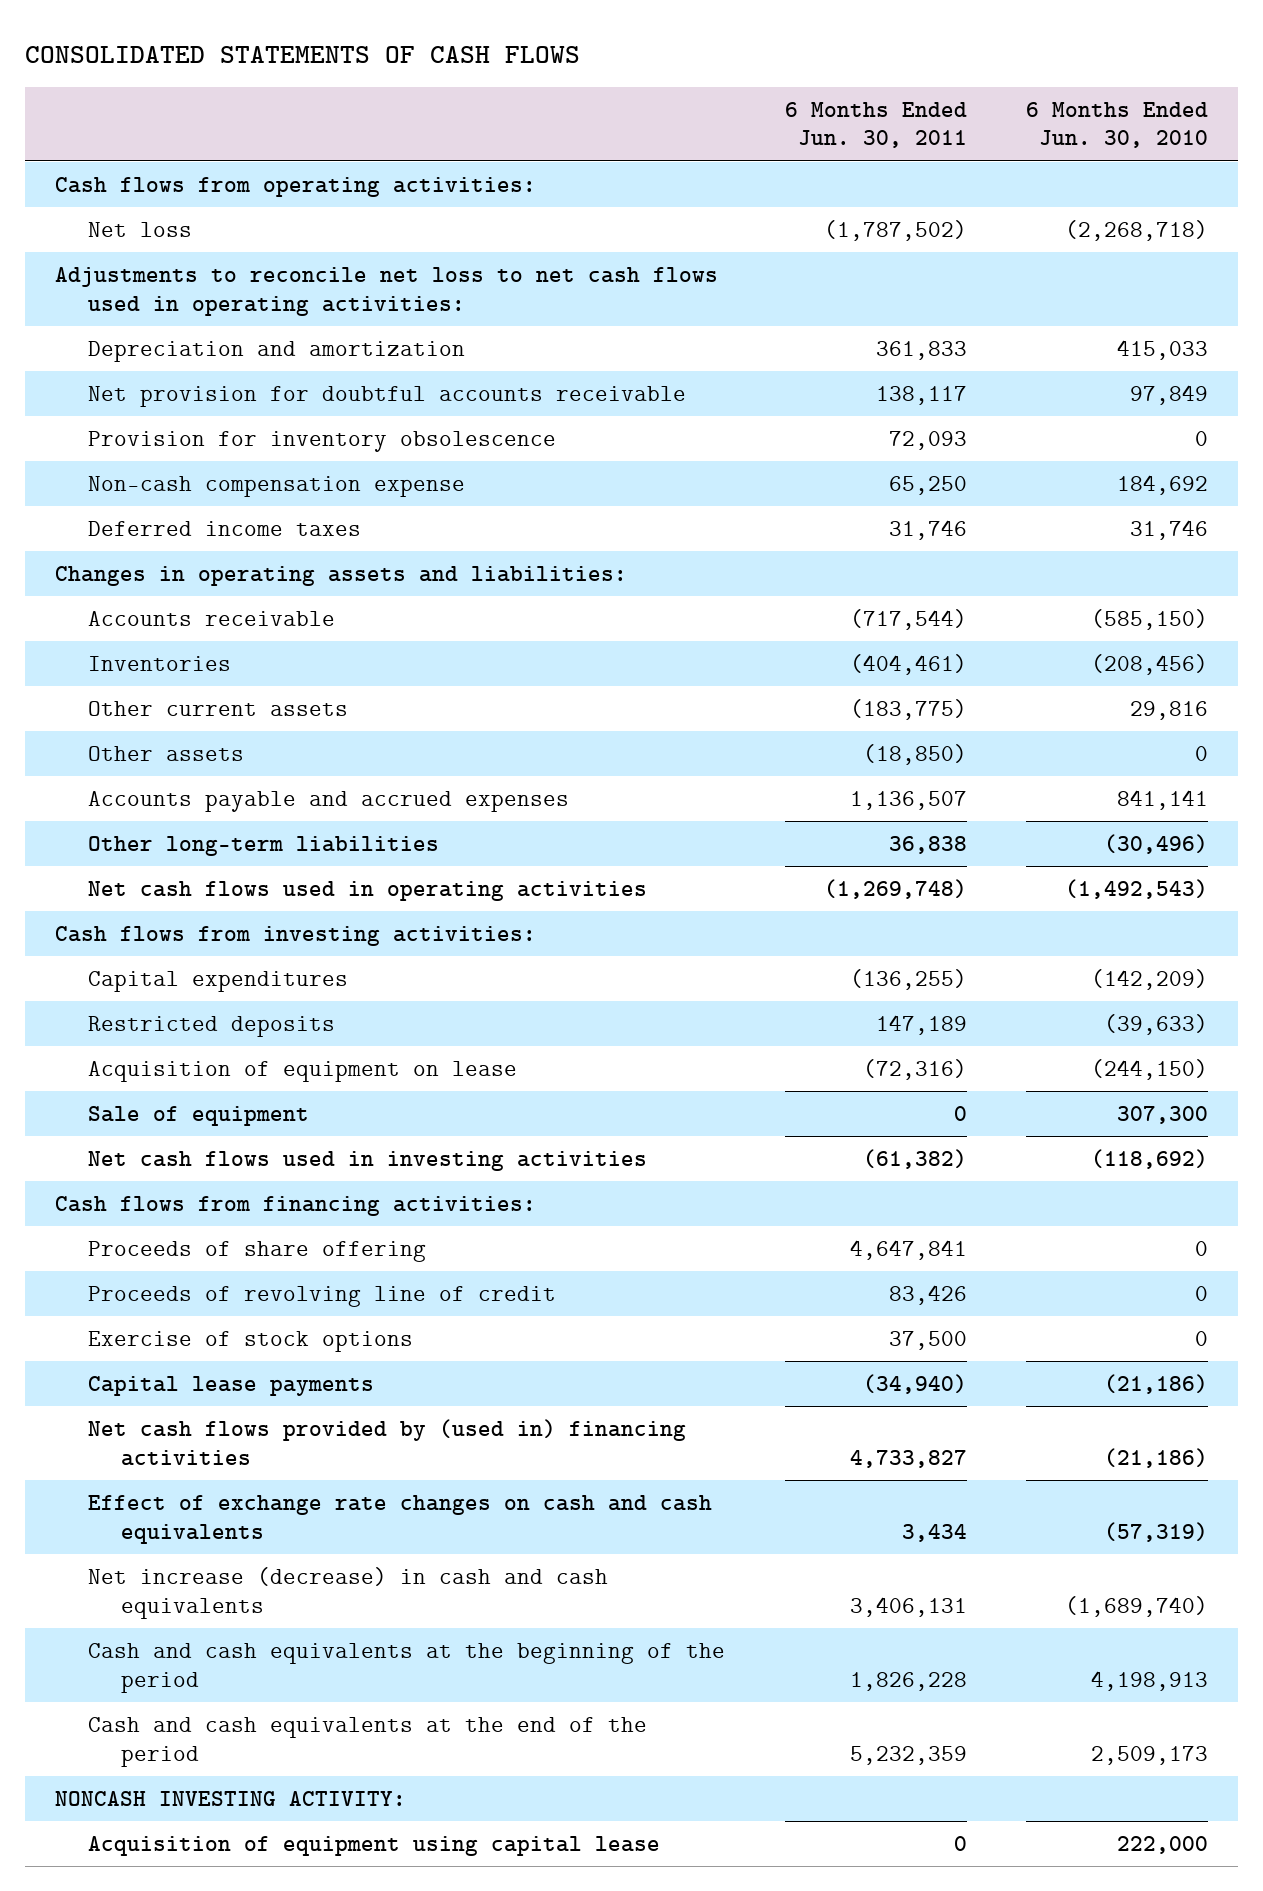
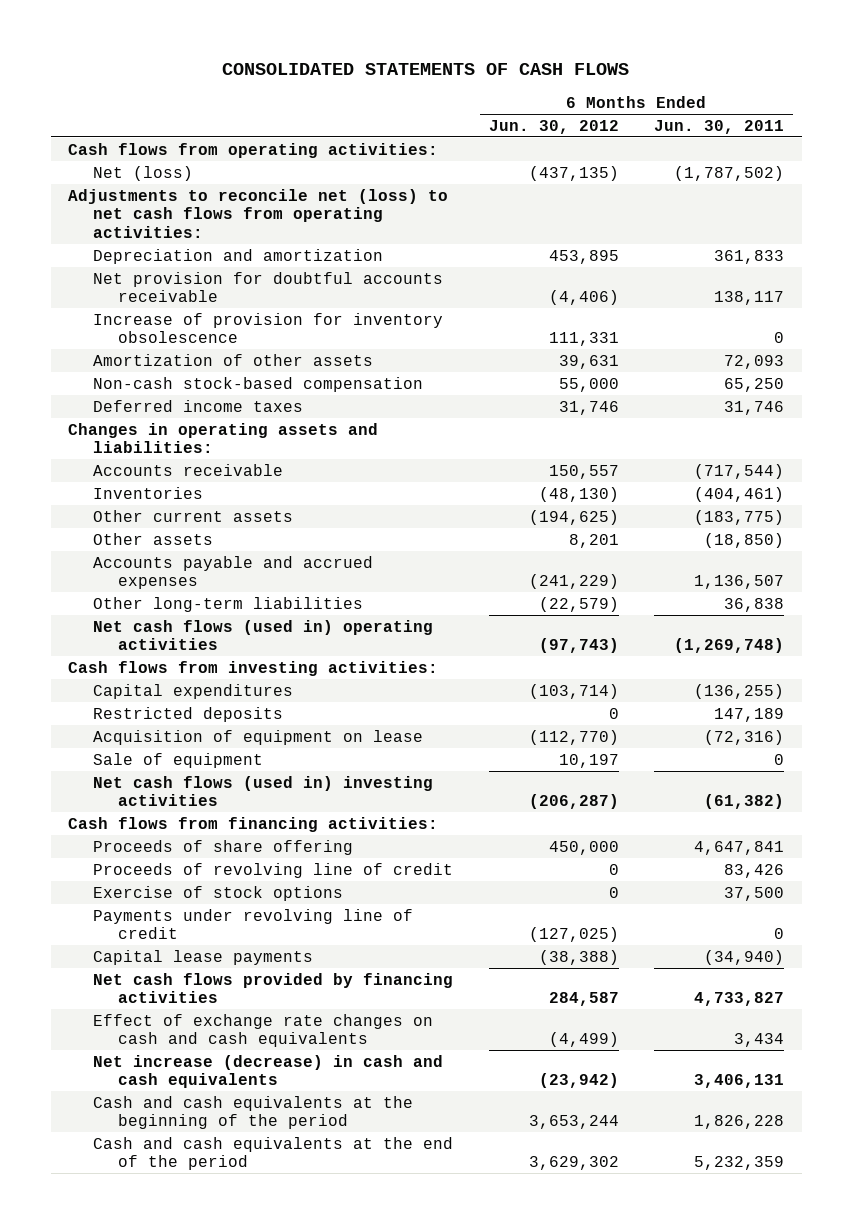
- | 6 Months Ended Jun. 30, 2011 | 6 Months Ended Jun. 30, 2010
+ | 6 Months Ended Jun. 30, 2012 | 6 Months Ended Jun. 30, 2011
- Net loss | (1,787,502) | (2,268,718)
- Adjustments to reconcile net loss to net cash flows used in operating activities:
+ Net (loss) | (437,135) | (1,787,502)
+ Adjustments to reconcile net (loss) to net cash flows from operating activities:
- Provision for inventory obsolescence | 72,093 | 0
- Non-cash compensation expense | 65,250 | 184,692
+ Increase of provision for inventory obsolescence | 111,331 | 0
+ Amortization of other assets | 39,631 | 72,093
+ Non-cash stock-based compensation | 55,000 | 65,250
- Net cash flows used in operating activities | (1,269,748) | (1,492,543)
+ Net cash flows (used in) operating activities | (97,743) | (1,269,748)
- Net cash flows used in investing activities | (61,382) | (118,692)
+ Net cash flows (used in) investing activities | (206,287) | (61,382)
+ Payments under revolving line of credit | (127,025) | 0
- Net cash flows provided by (used in) financing activities | 4,733,827 | (21,186)
+ Net cash flows provided by financing activities | 284,587 | 4,733,827
- NONCASH INVESTING ACTIVITY:
- Acquisition of equipment using capital lease | 0 | 222,000

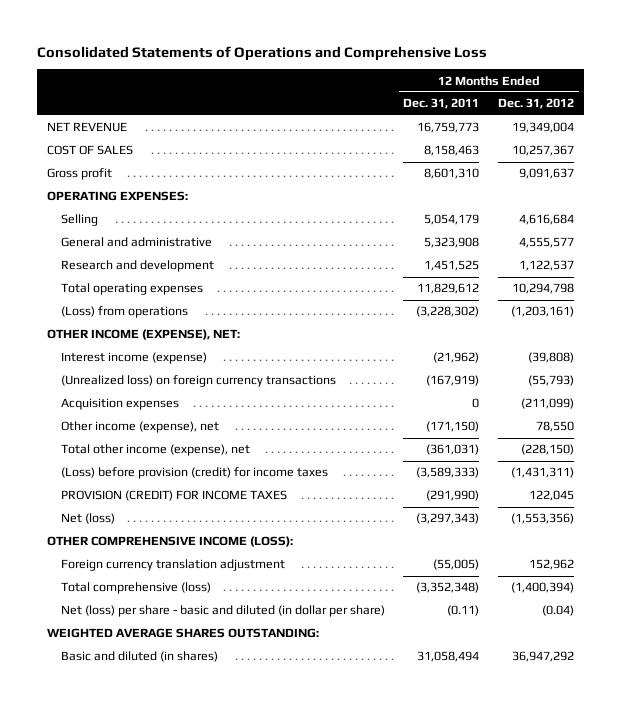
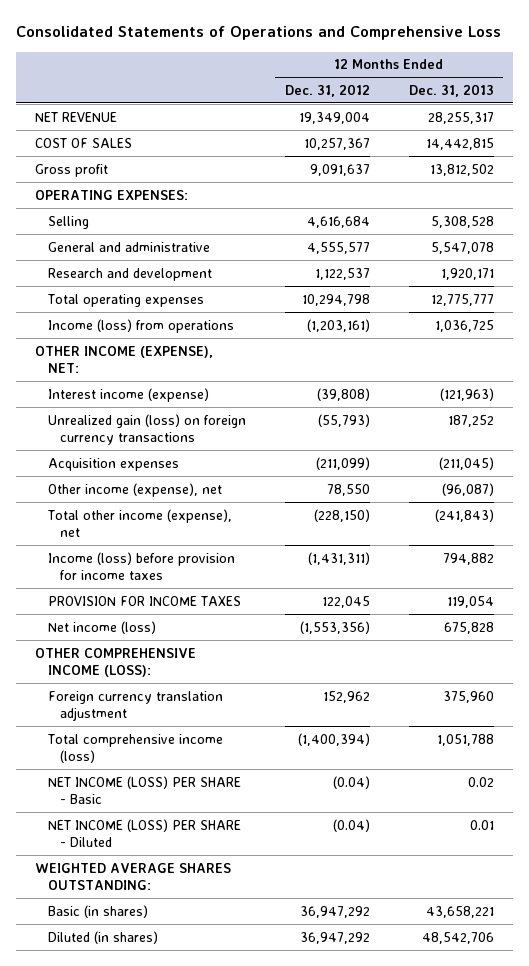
- | 12 Months Ended Dec. 31, 2011 | 12 Months Ended Dec. 31, 2012
+ | 12 Months Ended Dec. 31, 2012 | 12 Months Ended Dec. 31, 2013
- (Loss) from operations | (3,228,302) | (1,203,161)
+ Income (loss) from operations | (1,203,161) | 1,036,725
- (Unrealized loss) on foreign currency transactions | (167,919) | (55,793)
+ Unrealized gain (loss) on foreign currency transactions | (55,793) | 187,252
- (Loss) before provision (credit) for income taxes | (3,589,333) | (1,431,311)
- PROVISION (CREDIT) FOR INCOME TAXES | (291,990) | 122,045
- Net (loss) | (3,297,343) | (1,553,356)
+ Income (loss) before provision for income taxes | (1,431,311) | 794,882
+ PROVISION FOR INCOME TAXES | 122,045 | 119,054
+ Net income (loss) | (1,553,356) | 675,828
- Total comprehensive (loss) | (3,352,348) | (1,400,394)
- Net (loss) per share - basic and diluted (in dollar per share) | (0.11) | (0.04)
+ Total comprehensive income (loss) | (1,400,394) | 1,051,788
+ NET INCOME (LOSS) PER SHARE - Basic | (0.04) | 0.02
+ NET INCOME (LOSS) PER SHARE - Diluted | (0.04) | 0.01
- Basic and diluted (in shares) | 31,058,494 | 36,947,292
+ Basic (in shares) | 36,947,292 | 43,658,221
+ Diluted (in shares) | 36,947,292 | 48,542,706

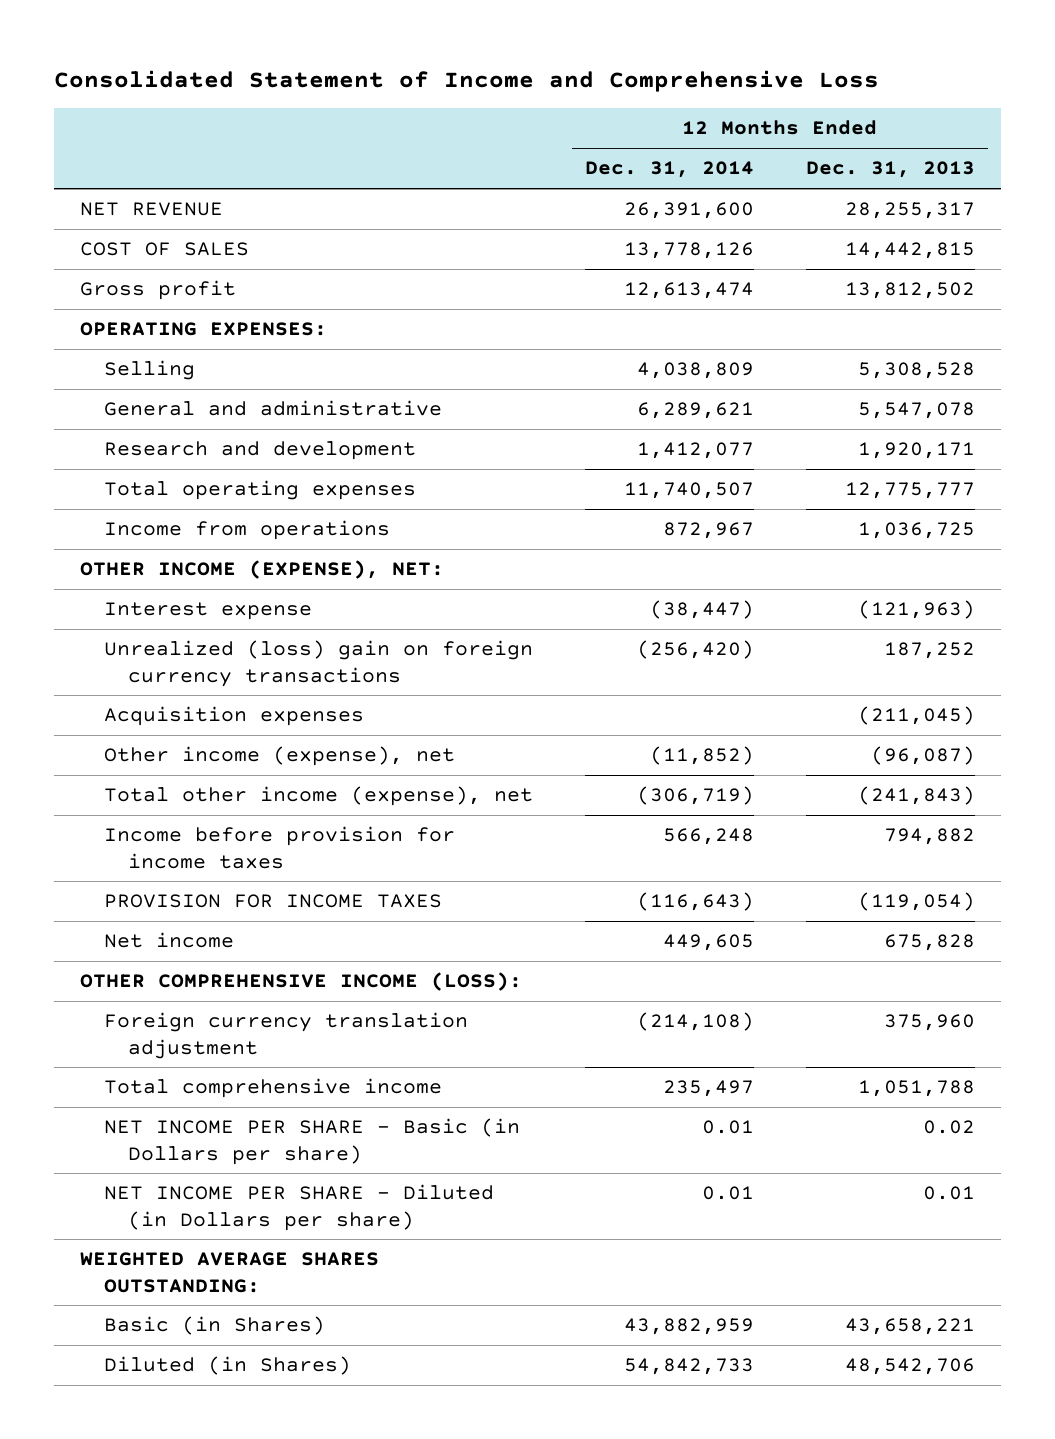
- Consolidated Statements of Operations and Comprehensive Loss
+ Consolidated Statement of Income and Comprehensive Loss
- | 12 Months Ended Dec. 31, 2012 | 12 Months Ended Dec. 31, 2013
+ | 12 Months Ended Dec. 31, 2014 | 12 Months Ended Dec. 31, 2013
- Income (loss) from operations | (1,203,161) | 1,036,725
+ Income from operations | 872,967 | 1,036,725
- Interest income (expense) | (39,808) | (121,963)
- Unrealized gain (loss) on foreign currency transactions | (55,793) | 187,252
+ Interest expense | (38,447) | (121,963)
+ Unrealized (loss) gain on foreign currency transactions | (256,420) | 187,252
- Income (loss) before provision for income taxes | (1,431,311) | 794,882
- PROVISION FOR INCOME TAXES | 122,045 | 119,054
- Net income (loss) | (1,553,356) | 675,828
+ Income before provision for income taxes | 566,248 | 794,882
+ PROVISION FOR INCOME TAXES | (116,643) | (119,054)
+ Net income | 449,605 | 675,828
- Total comprehensive income (loss) | (1,400,394) | 1,051,788
- NET INCOME (LOSS) PER SHARE - Basic | (0.04) | 0.02
- NET INCOME (LOSS) PER SHARE - Diluted | (0.04) | 0.01
+ Total comprehensive income | 235,497 | 1,051,788
+ NET INCOME PER SHARE - Basic (in Dollars per share) | 0.01 | 0.02
+ NET INCOME PER SHARE - Diluted (in Dollars per share) | 0.01 | 0.01
- Basic (in shares) | 36,947,292 | 43,658,221
- Diluted (in shares) | 36,947,292 | 48,542,706
+ Basic (in Shares) | 43,882,959 | 43,658,221
+ Diluted (in Shares) | 54,842,733 | 48,542,706

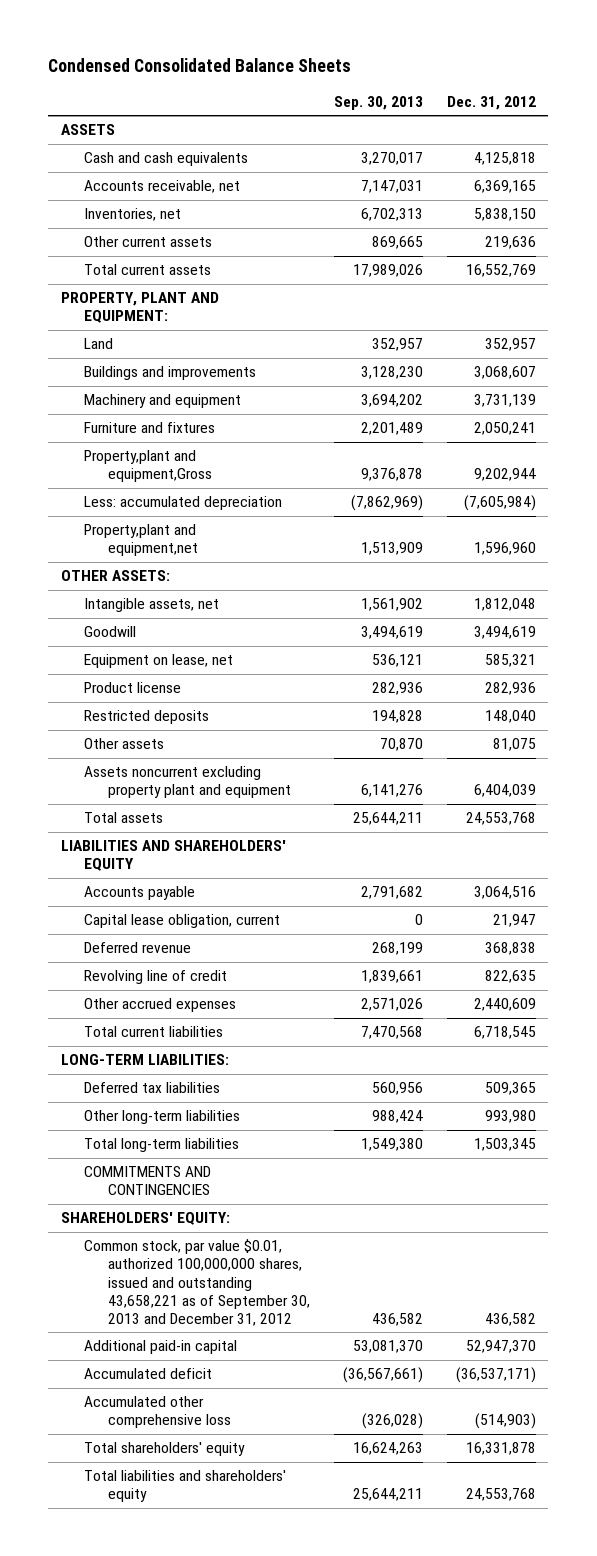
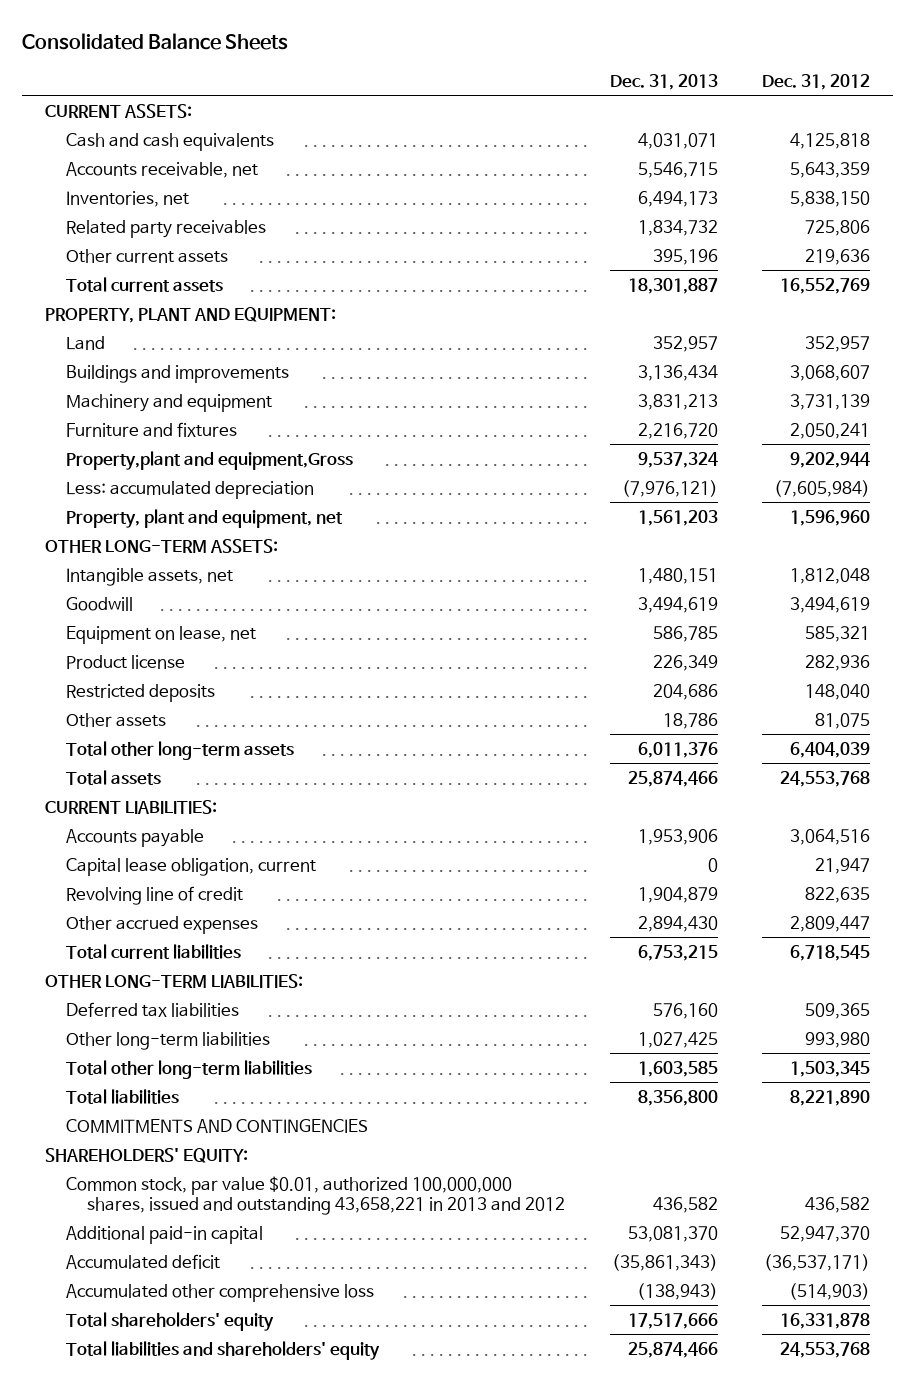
- Condensed Consolidated Balance Sheets
+ Consolidated Balance Sheets
- | Sep. 30, 2013 | Dec. 31, 2012
+ | Dec. 31, 2013 | Dec. 31, 2012
- ASSETS
+ CURRENT ASSETS:
- Accounts receivable, net | 7,147,031 | 6,369,165
+ Accounts receivable, net | 5,546,715 | 5,643,359
+ Related party receivables | 1,834,732 | 725,806
- Property,plant and equipment,net | 1,513,909 | 1,596,960
- OTHER ASSETS:
+ Property, plant and equipment, net | 1,561,203 | 1,596,960
+ OTHER LONG-TERM ASSETS:
- Assets noncurrent excluding property plant and equipment | 6,141,276 | 6,404,039
+ Total other long-term assets | 6,011,376 | 6,404,039
- LIABILITIES AND SHAREHOLDERS' EQUITY
+ CURRENT LIABILITIES:
- Deferred revenue | 268,199 | 368,838
- Other accrued expenses | 2,571,026 | 2,440,609
+ Other accrued expenses | 2,894,430 | 2,809,447
- LONG-TERM LIABILITIES:
+ OTHER LONG-TERM LIABILITIES:
- Total long-term liabilities | 1,549,380 | 1,503,345
+ Total other long-term liabilities | 1,603,585 | 1,503,345
+ Total liabilities | 8,356,800 | 8,221,890
- Common stock, par value $0.01, authorized 100,000,000 shares, issued and outstanding 43,658,221 as of September 30, 2013 and December 31, 2012 | 436,582 | 436,582
+ Common stock, par value $0.01, authorized 100,000,000 shares, issued and outstanding 43,658,221 in 2013 and 2012 | 436,582 | 436,582

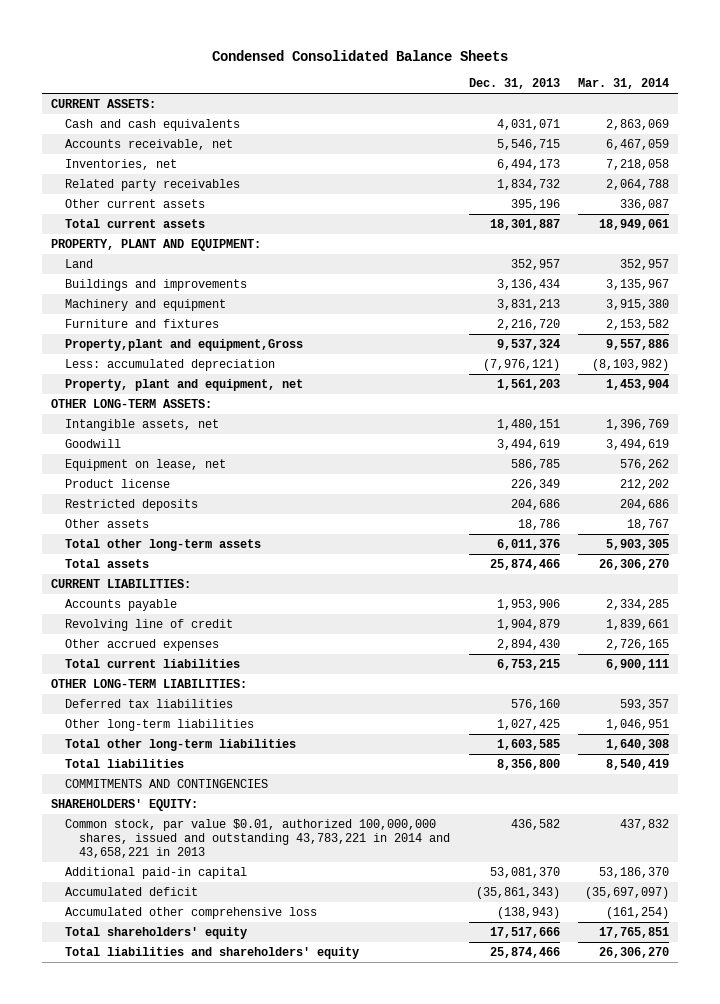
- Consolidated Balance Sheets
+ Condensed Consolidated Balance Sheets
- | Dec. 31, 2013 | Dec. 31, 2012
+ | Dec. 31, 2013 | Mar. 31, 2014
- Capital lease obligation, current | 0 | 21,947
- Common stock, par value $0.01, authorized 100,000,000 shares, issued and outstanding 43,658,221 in 2013 and 2012 | 436,582 | 436,582
+ Common stock, par value $0.01, authorized 100,000,000 shares, issued and outstanding 43,783,221 in 2014 and 43,658,221 in 2013 | 436,582 | 437,832

